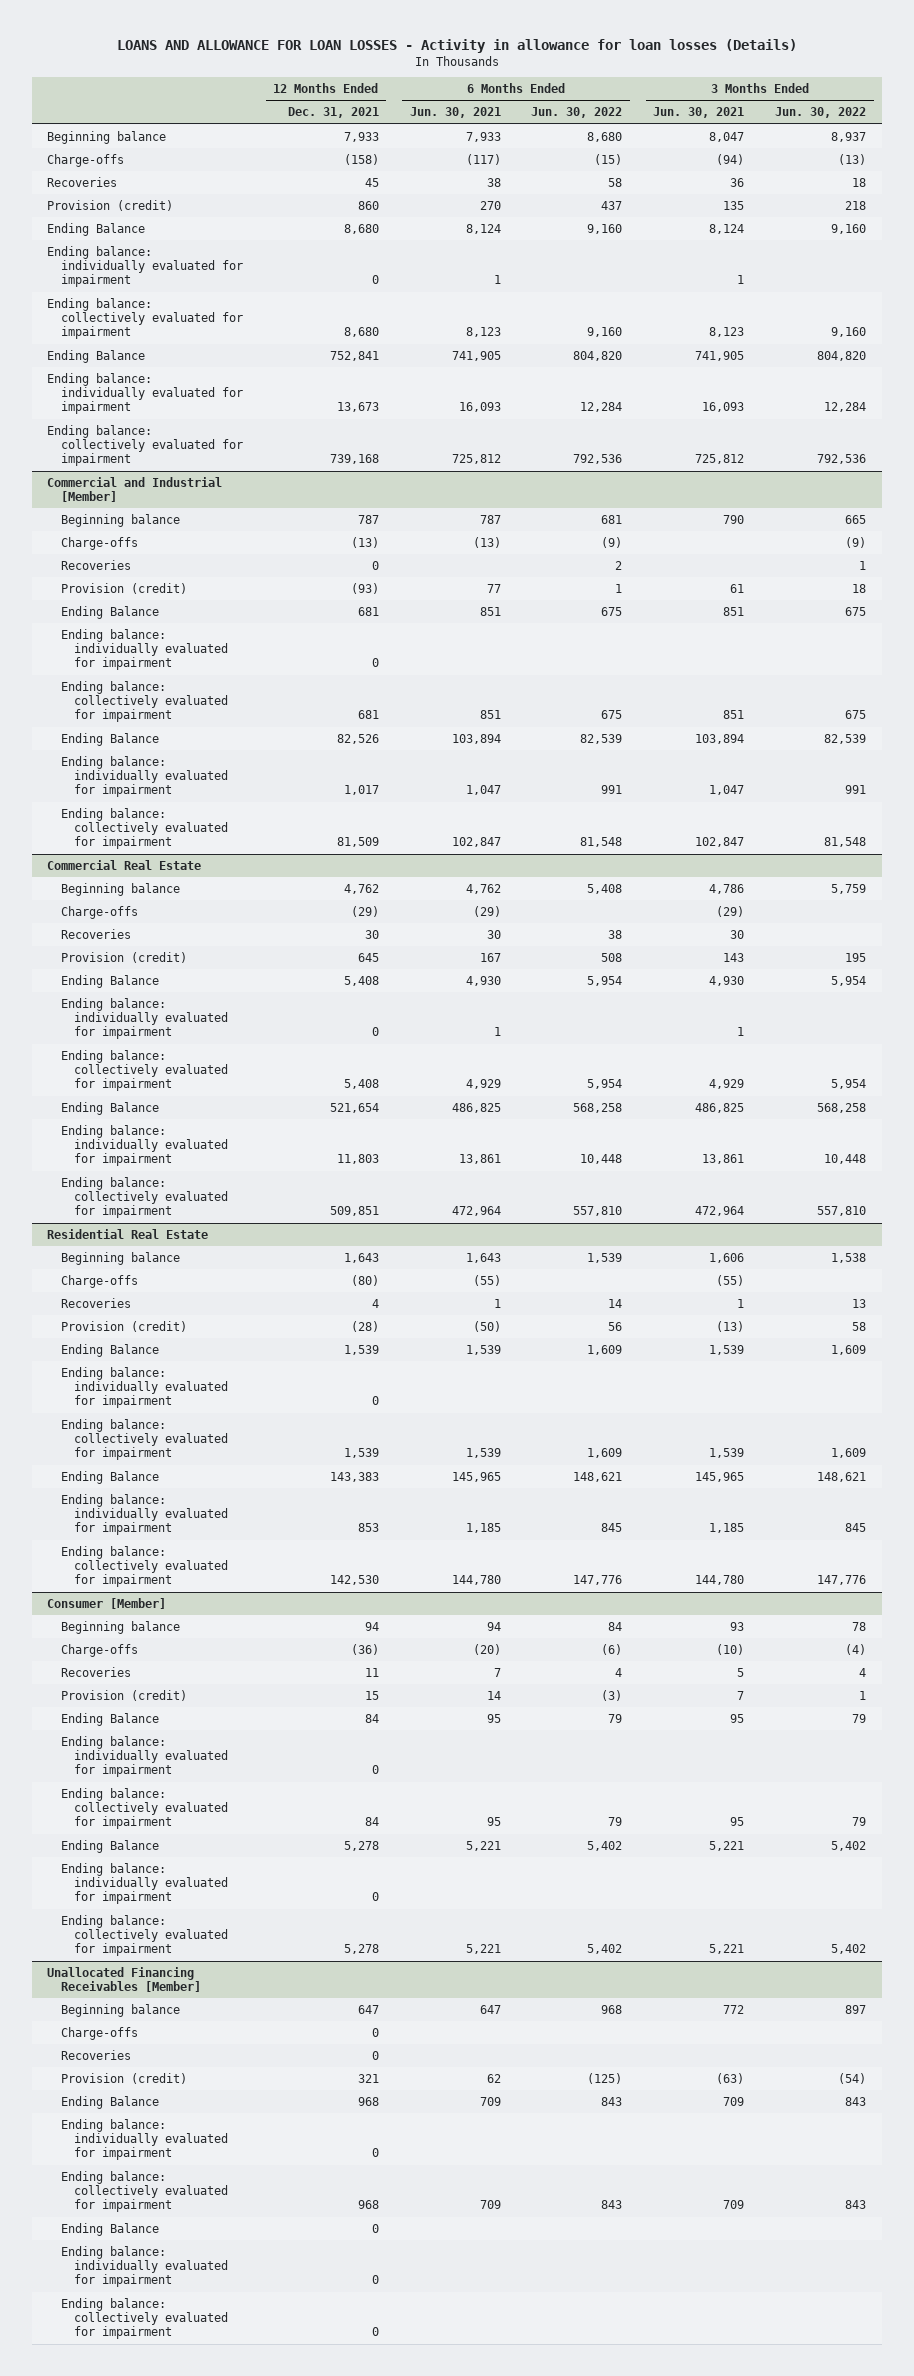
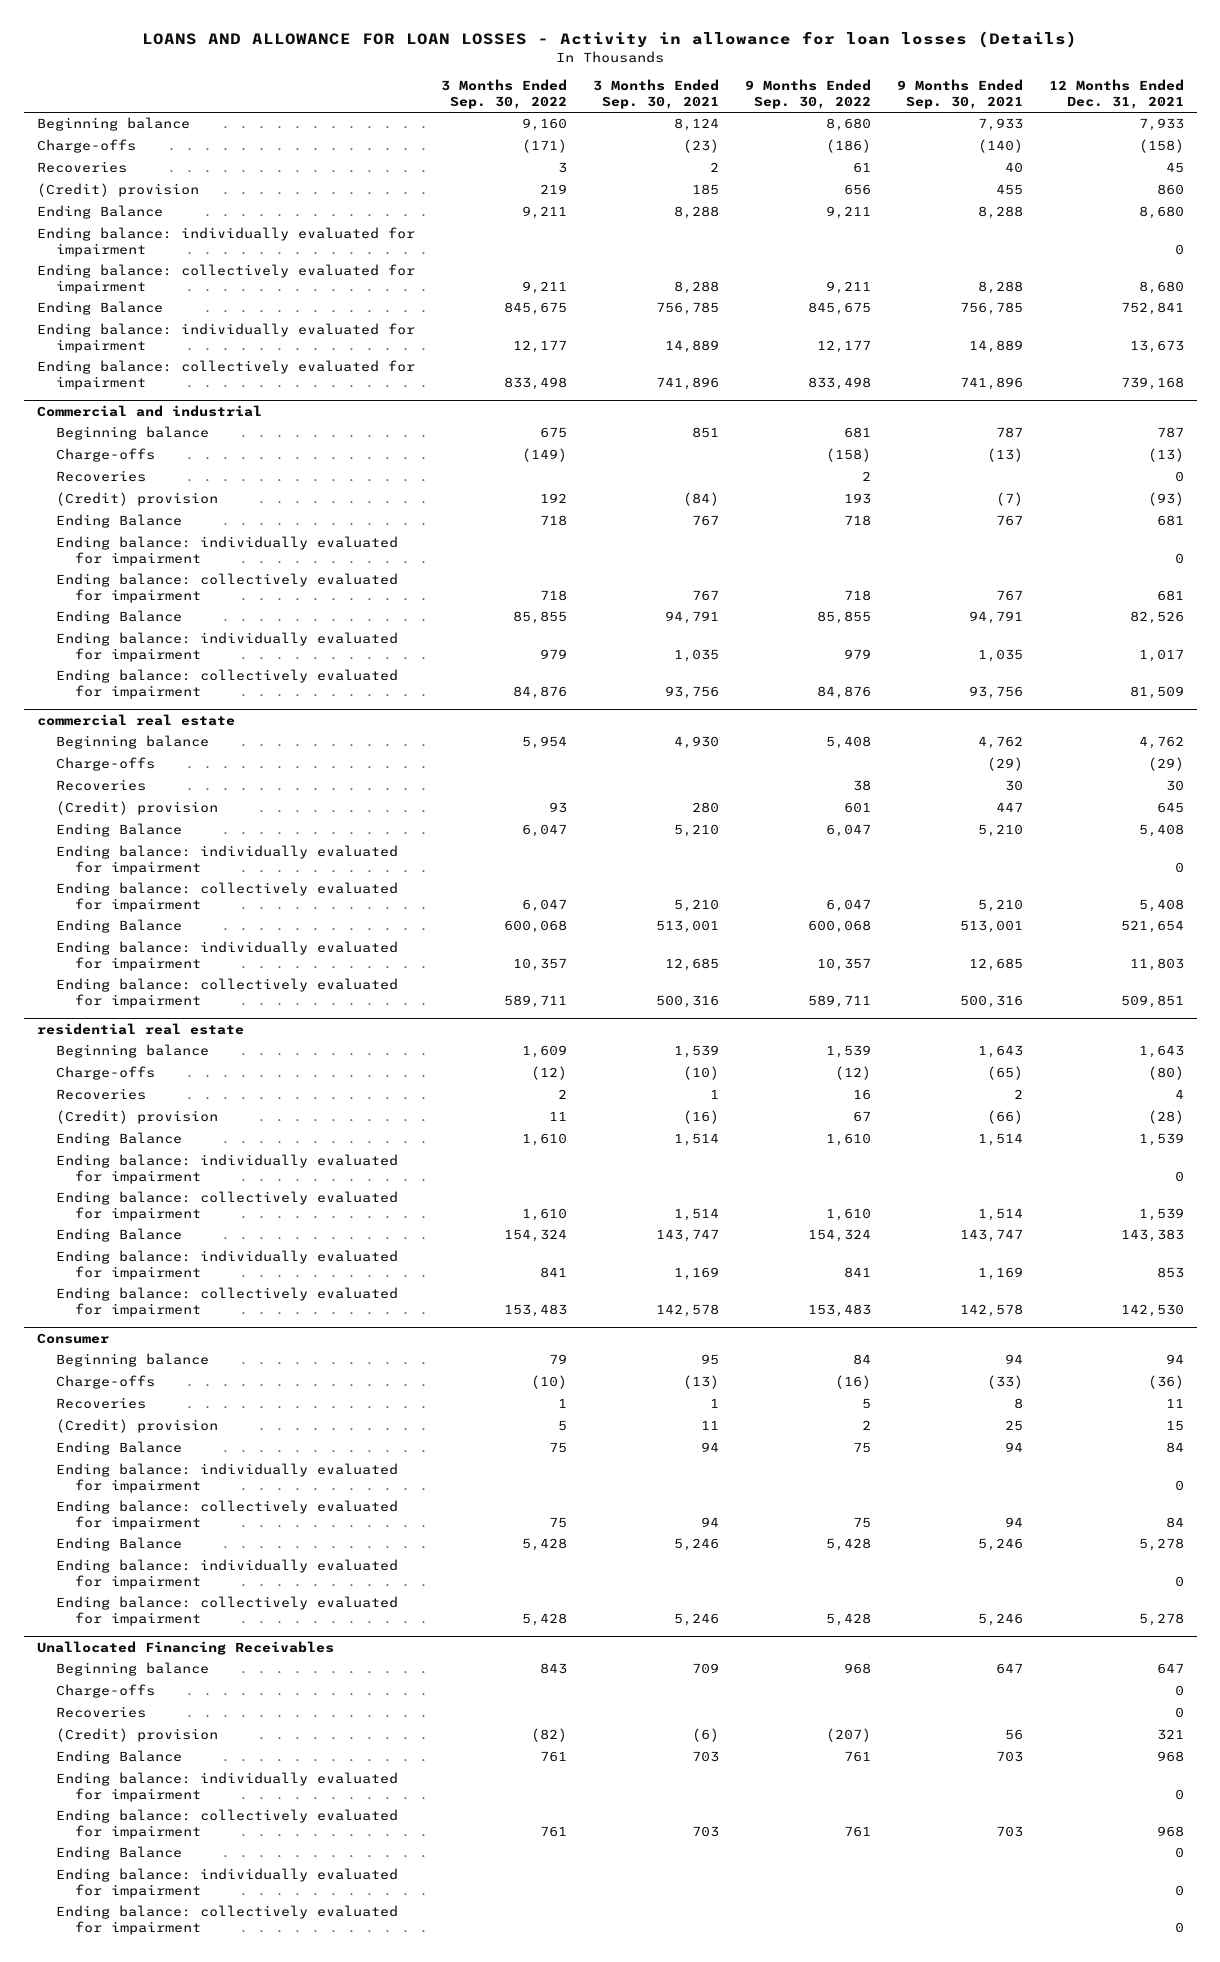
- | 12 Months Ended Dec. 31, 2021 | 6 Months Ended Jun. 30, 2021 | 6 Months Ended Jun. 30, 2022 | 3 Months Ended Jun. 30, 2021 | 3 Months Ended Jun. 30, 2022
+ | 3 Months Ended Sep. 30, 2022 | 3 Months Ended Sep. 30, 2021 | 9 Months Ended Sep. 30, 2022 | 9 Months Ended Sep. 30, 2021 | 12 Months Ended Dec. 31, 2021
- Provision (credit) | 860 | 270 | 437 | 135 | 218
+ (Credit) provision | 219 | 185 | 656 | 455 | 860
- Commercial and Industrial [Member]
+ Commercial and industrial
- Provision (credit) | (93) | 77 | 1 | 61 | 18
+ (Credit) provision | 192 | (84) | 193 | (7) | (93)
- Commercial Real Estate
+ commercial real estate
- Provision (credit) | 645 | 167 | 508 | 143 | 195
+ (Credit) provision | 93 | 280 | 601 | 447 | 645
- Residential Real Estate
+ residential real estate
- Provision (credit) | (28) | (50) | 56 | (13) | 58
+ (Credit) provision | 11 | (16) | 67 | (66) | (28)
- Consumer [Member]
+ Consumer
- Provision (credit) | 15 | 14 | (3) | 7 | 1
+ (Credit) provision | 5 | 11 | 2 | 25 | 15
- Unallocated Financing Receivables [Member]
+ Unallocated Financing Receivables
- Provision (credit) | 321 | 62 | (125) | (63) | (54)
+ (Credit) provision | (82) | (6) | (207) | 56 | 321

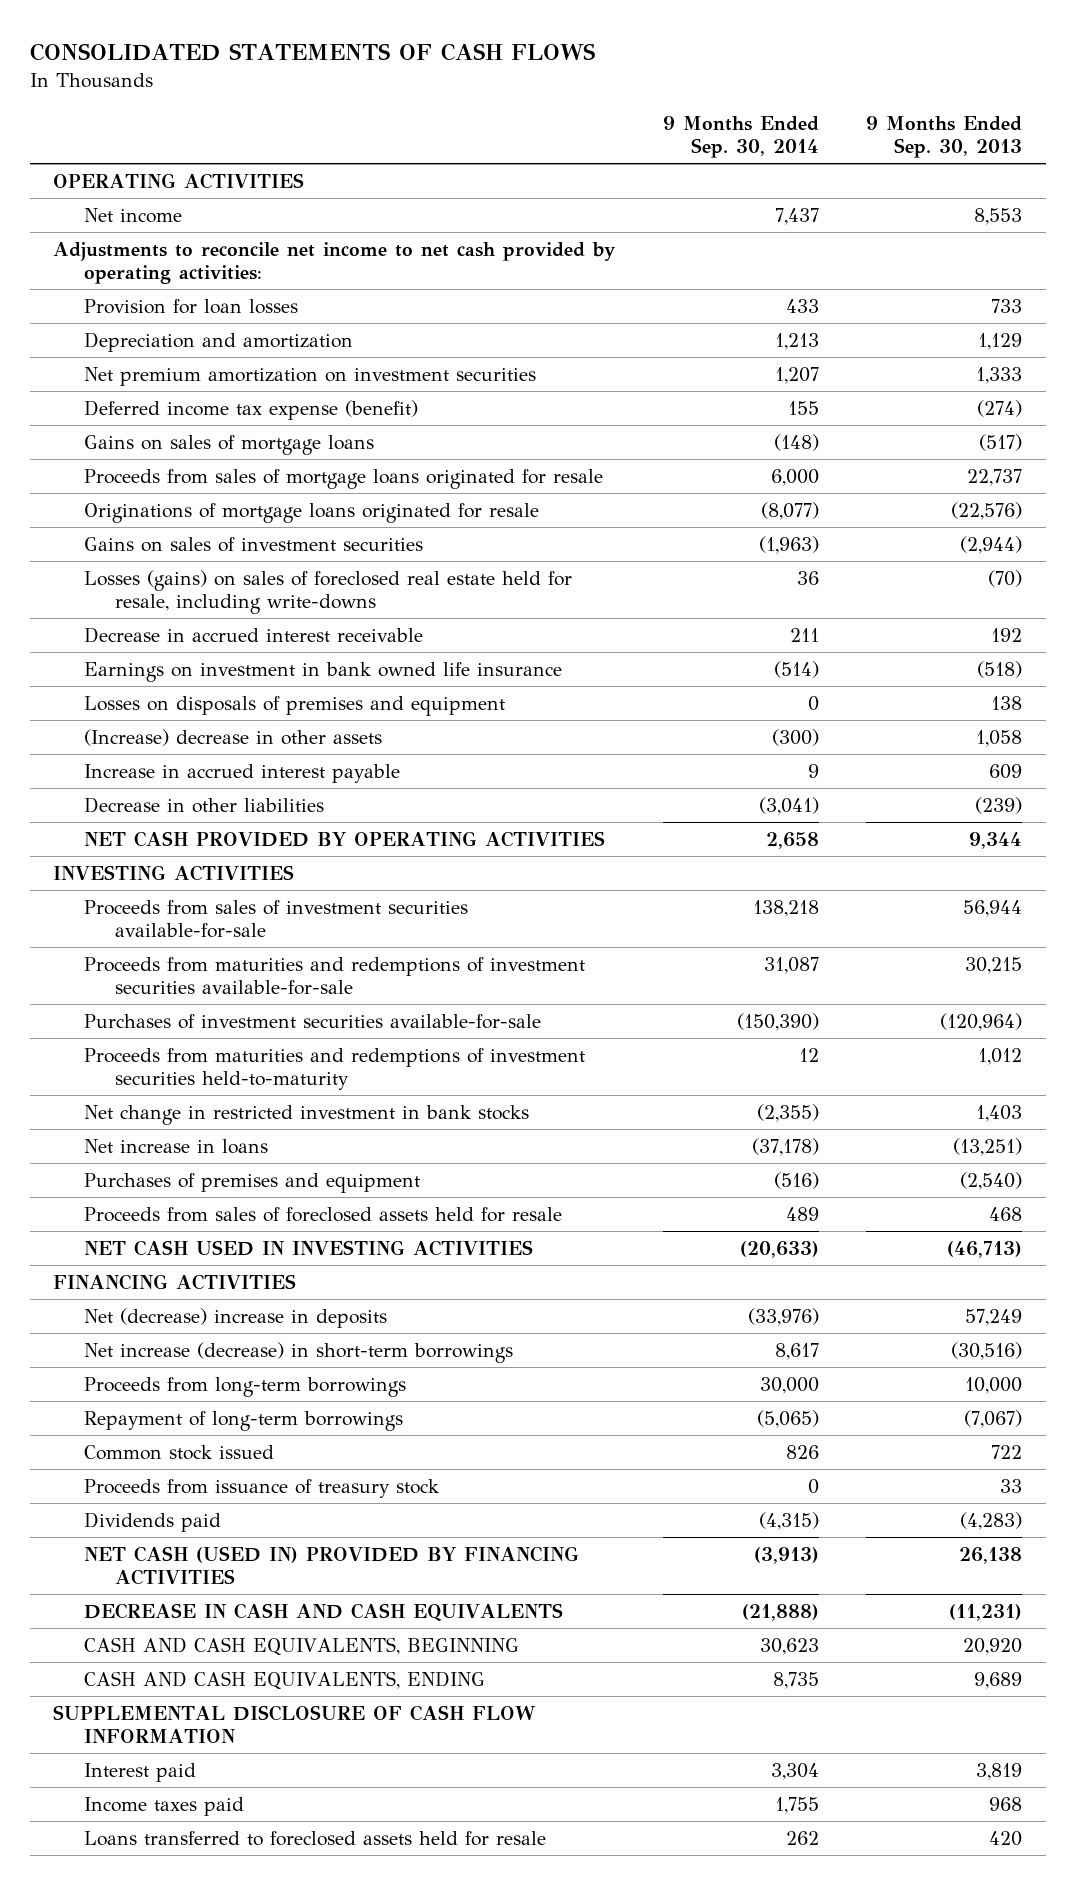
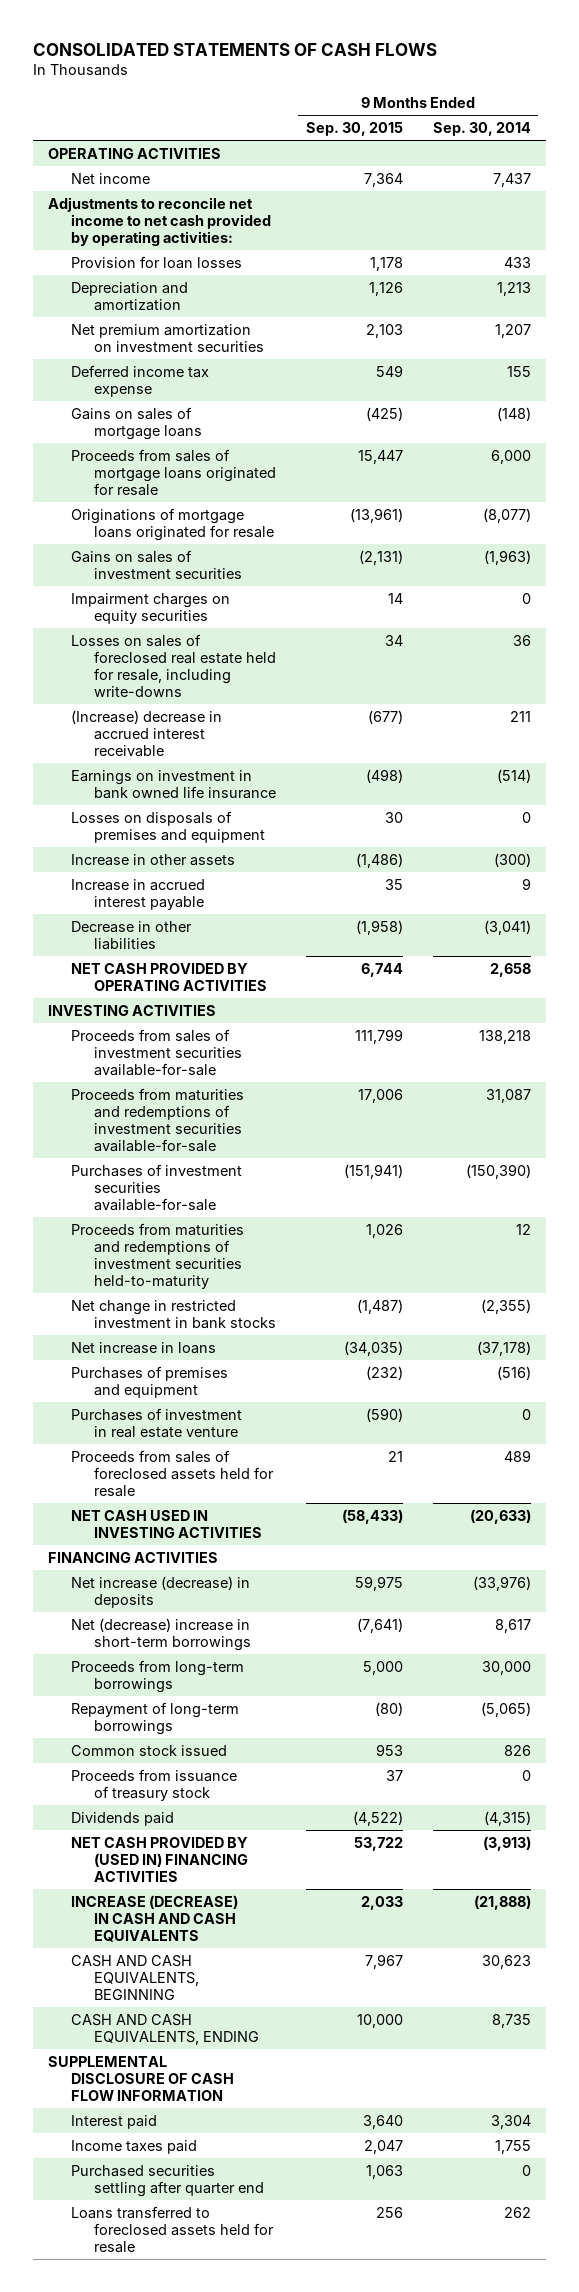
- | 9 Months Ended Sep. 30, 2014 | 9 Months Ended Sep. 30, 2013
+ | 9 Months Ended Sep. 30, 2015 | 9 Months Ended Sep. 30, 2014
- Deferred income tax expense (benefit) | 155 | (274)
+ Deferred income tax expense | 549 | 155
- Losses (gains) on sales of foreclosed real estate held for resale, including write-downs | 36 | (70)
- Decrease in accrued interest receivable | 211 | 192
+ Impairment charges on equity securities | 14 | 0
+ Losses on sales of foreclosed real estate held for resale, including write-downs | 34 | 36
+ (Increase) decrease in accrued interest receivable | (677) | 211
- (Increase) decrease in other assets | (300) | 1,058
+ Increase in other assets | (1,486) | (300)
+ Purchases of investment in real estate venture | (590) | 0
- Net (decrease) increase in deposits | (33,976) | 57,249
- Net increase (decrease) in short-term borrowings | 8,617 | (30,516)
+ Net increase (decrease) in deposits | 59,975 | (33,976)
+ Net (decrease) increase in short-term borrowings | (7,641) | 8,617
- NET CASH (USED IN) PROVIDED BY FINANCING ACTIVITIES | (3,913) | 26,138
- DECREASE IN CASH AND CASH EQUIVALENTS | (21,888) | (11,231)
+ NET CASH PROVIDED BY (USED IN) FINANCING ACTIVITIES | 53,722 | (3,913)
+ INCREASE (DECREASE) IN CASH AND CASH EQUIVALENTS | 2,033 | (21,888)
+ Purchased securities settling after quarter end | 1,063 | 0

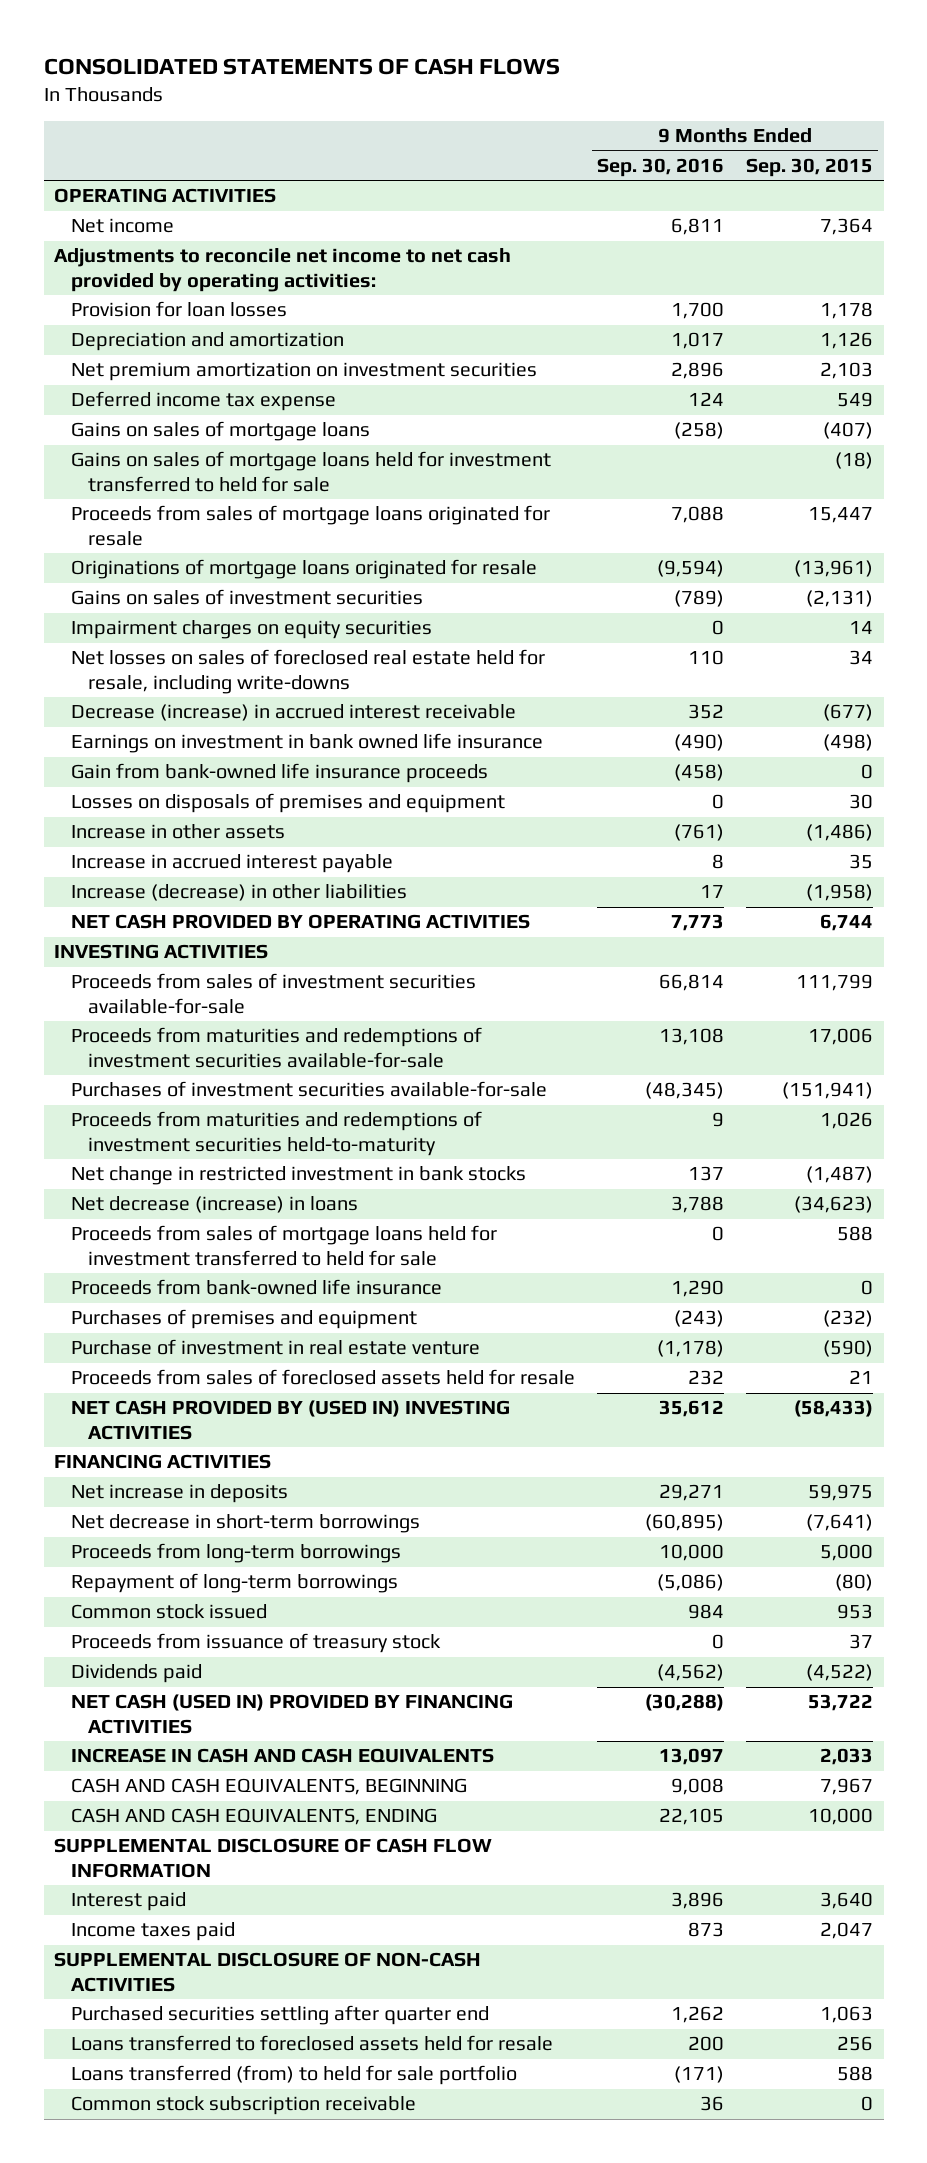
- | 9 Months Ended Sep. 30, 2015 | 9 Months Ended Sep. 30, 2014
+ | 9 Months Ended Sep. 30, 2016 | 9 Months Ended Sep. 30, 2015
- Gains on sales of mortgage loans | (425) | (148)
+ Gains on sales of mortgage loans | (258) | (407)
+ Gains on sales of mortgage loans held for investment transferred to held for sale | | (18)
- Losses on sales of foreclosed real estate held for resale, including write-downs | 34 | 36
- (Increase) decrease in accrued interest receivable | (677) | 211
+ Net losses on sales of foreclosed real estate held for resale, including write-downs | 110 | 34
+ Decrease (increase) in accrued interest receivable | 352 | (677)
+ Gain from bank-owned life insurance proceeds | (458) | 0
- Decrease in other liabilities | (1,958) | (3,041)
+ Increase (decrease) in other liabilities | 17 | (1,958)
- Net increase in loans | (34,035) | (37,178)
+ Net decrease (increase) in loans | 3,788 | (34,623)
+ Proceeds from sales of mortgage loans held for investment transferred to held for sale | 0 | 588
+ Proceeds from bank-owned life insurance | 1,290 | 0
- Purchases of investment in real estate venture | (590) | 0
+ Purchase of investment in real estate venture | (1,178) | (590)
- NET CASH USED IN INVESTING ACTIVITIES | (58,433) | (20,633)
+ NET CASH PROVIDED BY (USED IN) INVESTING ACTIVITIES | 35,612 | (58,433)
- Net increase (decrease) in deposits | 59,975 | (33,976)
- Net (decrease) increase in short-term borrowings | (7,641) | 8,617
+ Net increase in deposits | 29,271 | 59,975
+ Net decrease in short-term borrowings | (60,895) | (7,641)
- NET CASH PROVIDED BY (USED IN) FINANCING ACTIVITIES | 53,722 | (3,913)
- INCREASE (DECREASE) IN CASH AND CASH EQUIVALENTS | 2,033 | (21,888)
+ NET CASH (USED IN) PROVIDED BY FINANCING ACTIVITIES | (30,288) | 53,722
+ INCREASE IN CASH AND CASH EQUIVALENTS | 13,097 | 2,033
+ SUPPLEMENTAL DISCLOSURE OF NON-CASH ACTIVITIES
+ Loans transferred (from) to held for sale portfolio | (171) | 588
+ Common stock subscription receivable | 36 | 0

